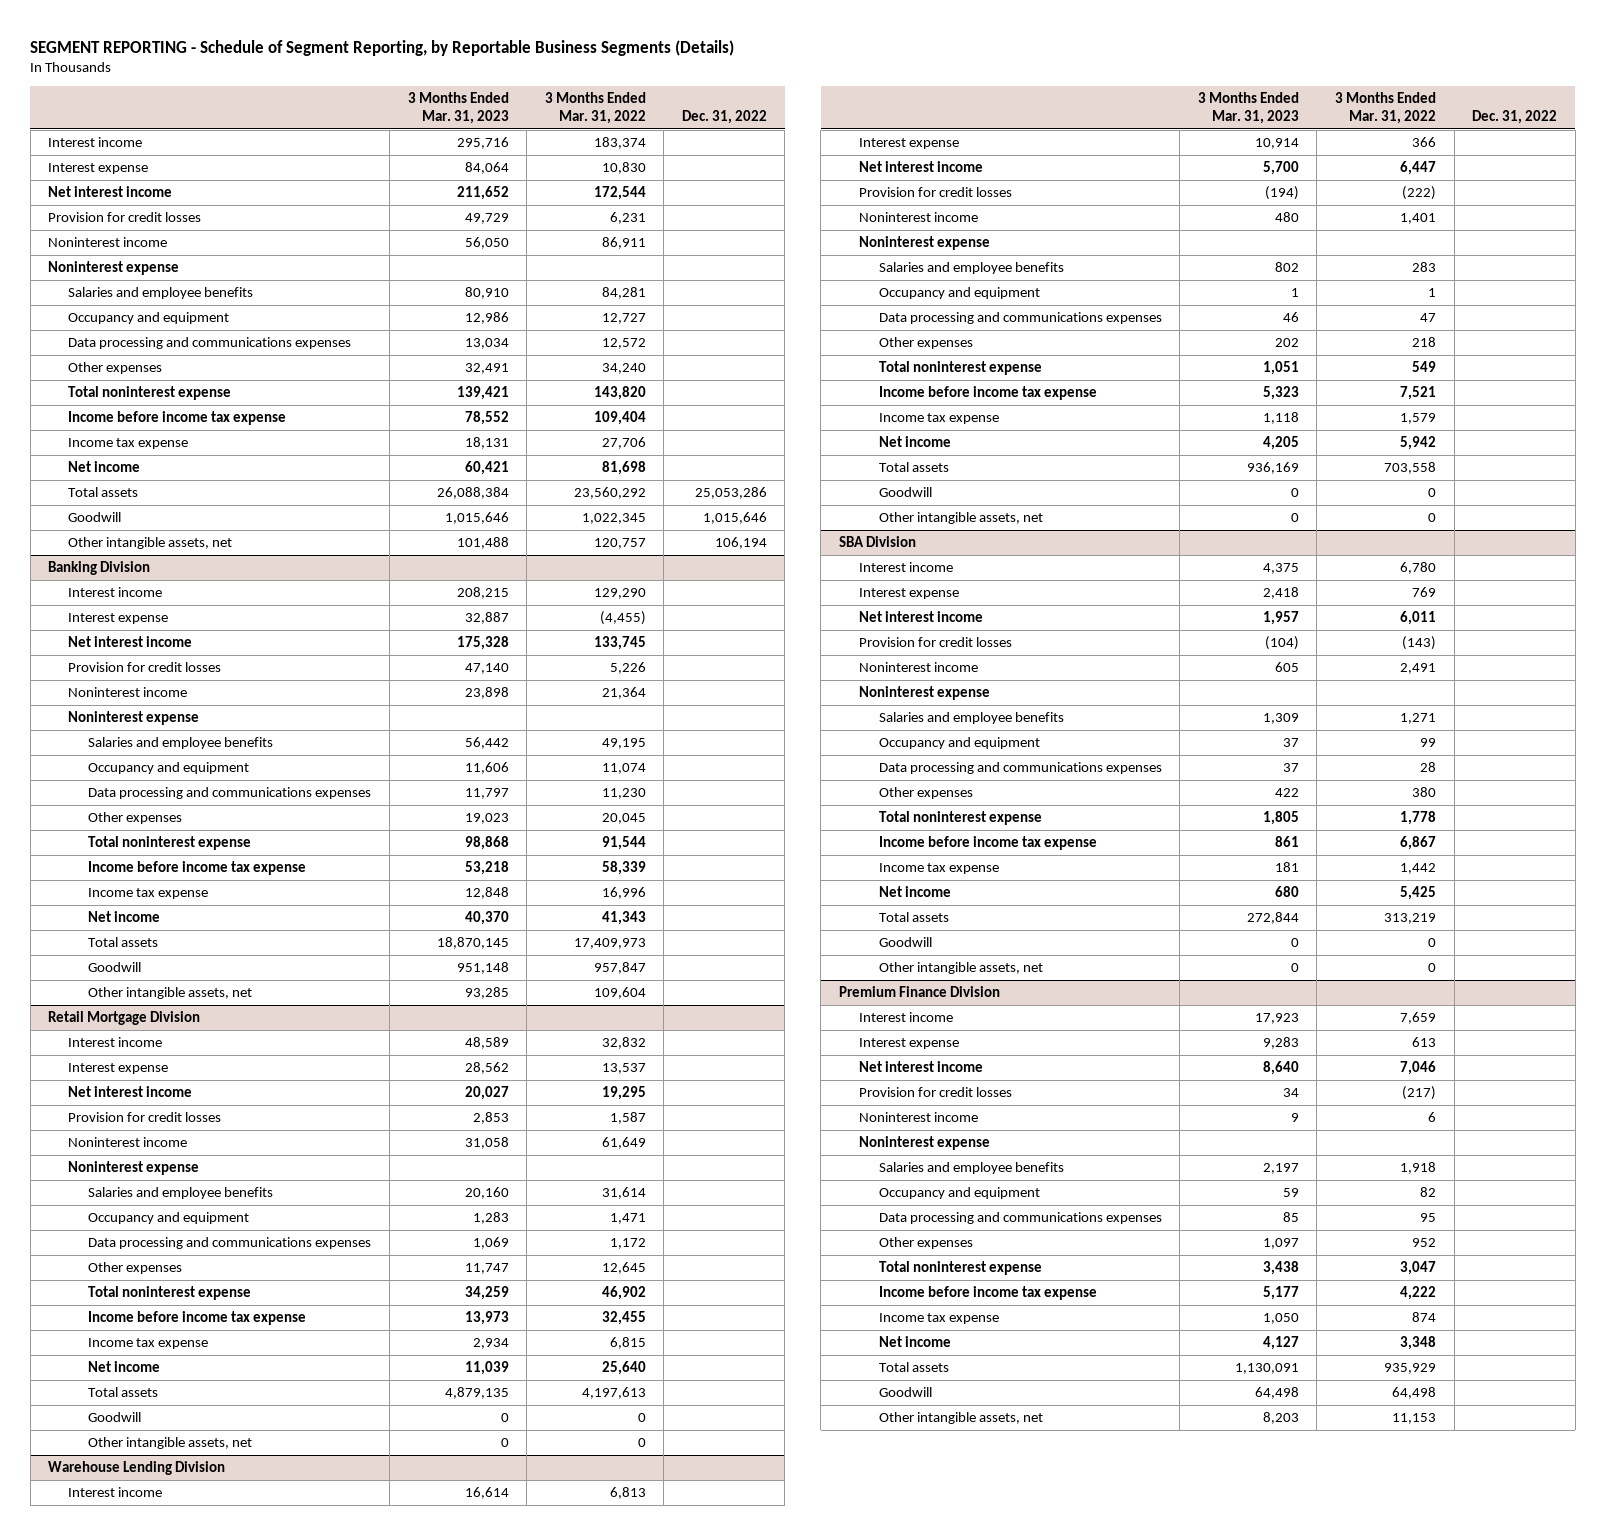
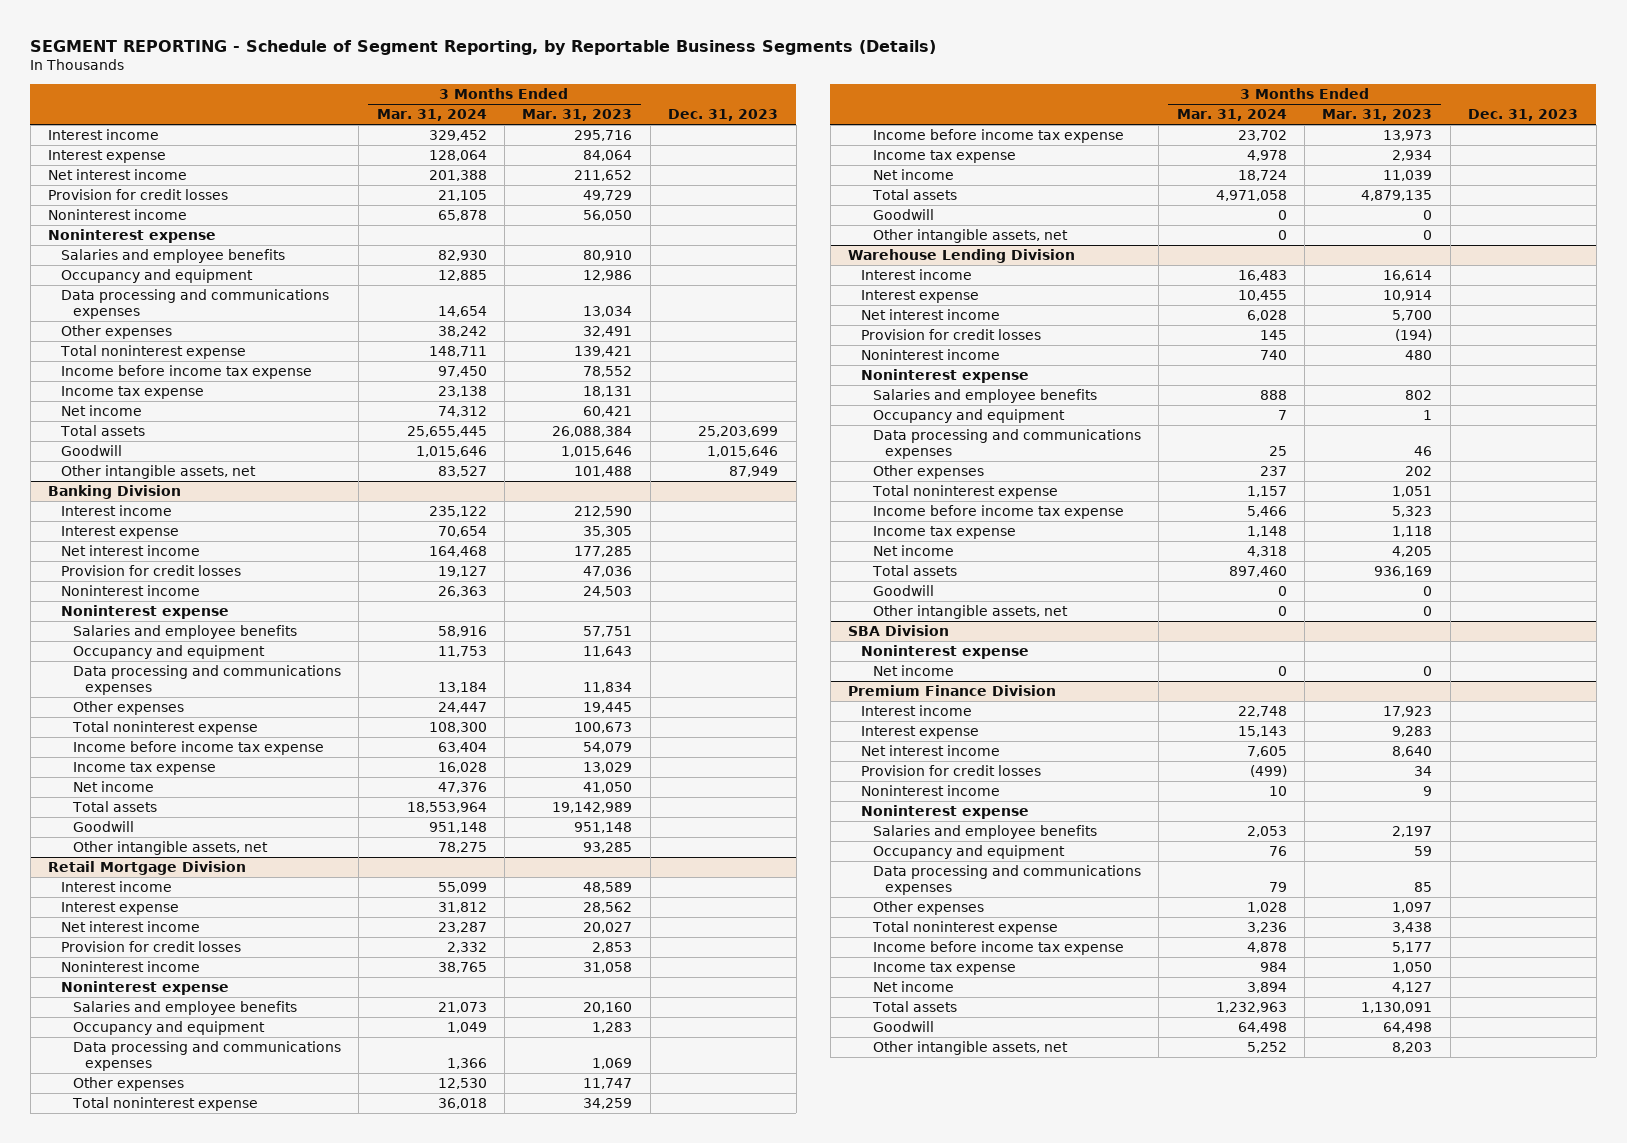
- | 3 Months Ended Mar. 31, 2023 | 3 Months Ended Mar. 31, 2022 | Dec. 31, 2022
+ | 3 Months Ended Mar. 31, 2024 | 3 Months Ended Mar. 31, 2023 | Dec. 31, 2023
@ Banking Division
- Interest income | 208,215 | 129,290 |
- Interest expense | 32,887 | (4,455) |
- Net interest income | 175,328 | 133,745 |
- Provision for credit losses | 47,140 | 5,226 |
- Noninterest income | 23,898 | 21,364 |
+ Interest income | 235,122 | 212,590 |
+ Interest expense | 70,654 | 35,305 |
+ Net interest income | 164,468 | 177,285 |
+ Provision for credit losses | 19,127 | 47,036 |
+ Noninterest income | 26,363 | 24,503 |
- Salaries and employee benefits | 56,442 | 49,195 |
- Occupancy and equipment | 11,606 | 11,074 |
- Data processing and communications expenses | 11,797 | 11,230 |
- Other expenses | 19,023 | 20,045 |
- Total noninterest expense | 98,868 | 91,544 |
- Income before income tax expense | 53,218 | 58,339 |
- Income tax expense | 12,848 | 16,996 |
- Net income | 40,370 | 41,343 |
- Total assets | 18,870,145 | 17,409,973 |
+ Salaries and employee benefits | 58,916 | 57,751 |
+ Occupancy and equipment | 11,753 | 11,643 |
+ Data processing and communications expenses | 13,184 | 11,834 |
+ Other expenses | 24,447 | 19,445 |
+ Total noninterest expense | 108,300 | 100,673 |
+ Income before income tax expense | 63,404 | 54,079 |
+ Income tax expense | 16,028 | 13,029 |
+ Net income | 47,376 | 41,050 |
+ Total assets | 18,553,964 | 19,142,989 |
@ SBA Division
- Interest income | 4,375 | 6,780 |
- Interest expense | 2,418 | 769 |
- Net interest income | 1,957 | 6,011 |
- Provision for credit losses | (104) | (143) |
- Noninterest income | 605 | 2,491 |
- Salaries and employee benefits | 1,309 | 1,271 |
- Occupancy and equipment | 37 | 99 |
- Data processing and communications expenses | 37 | 28 |
- Other expenses | 422 | 380 |
- Total noninterest expense | 1,805 | 1,778 |
- Income before income tax expense | 861 | 6,867 |
- Income tax expense | 181 | 1,442 |
- Net income | 680 | 5,425 |
- Total assets | 272,844 | 313,219 |
- Goodwill | 0 | 0 |
- Other intangible assets, net | 0 | 0 |
+ Net income | 0 | 0 |

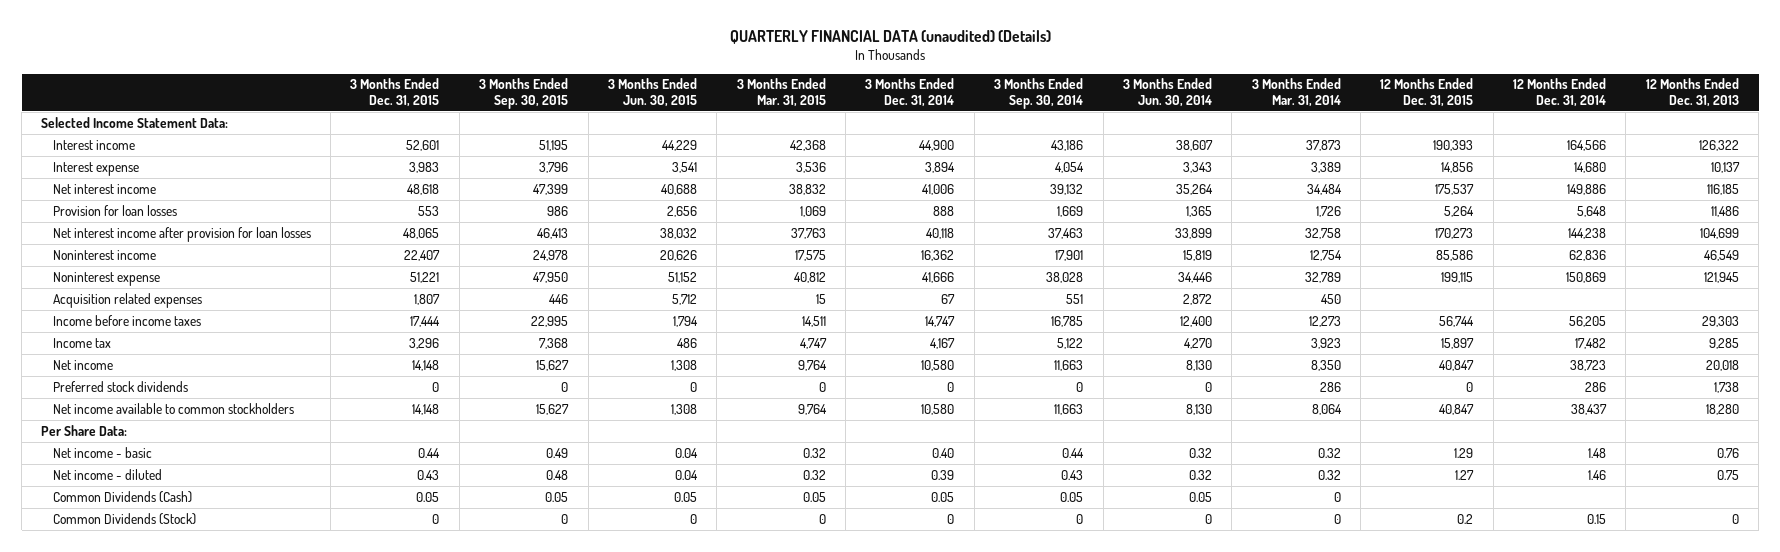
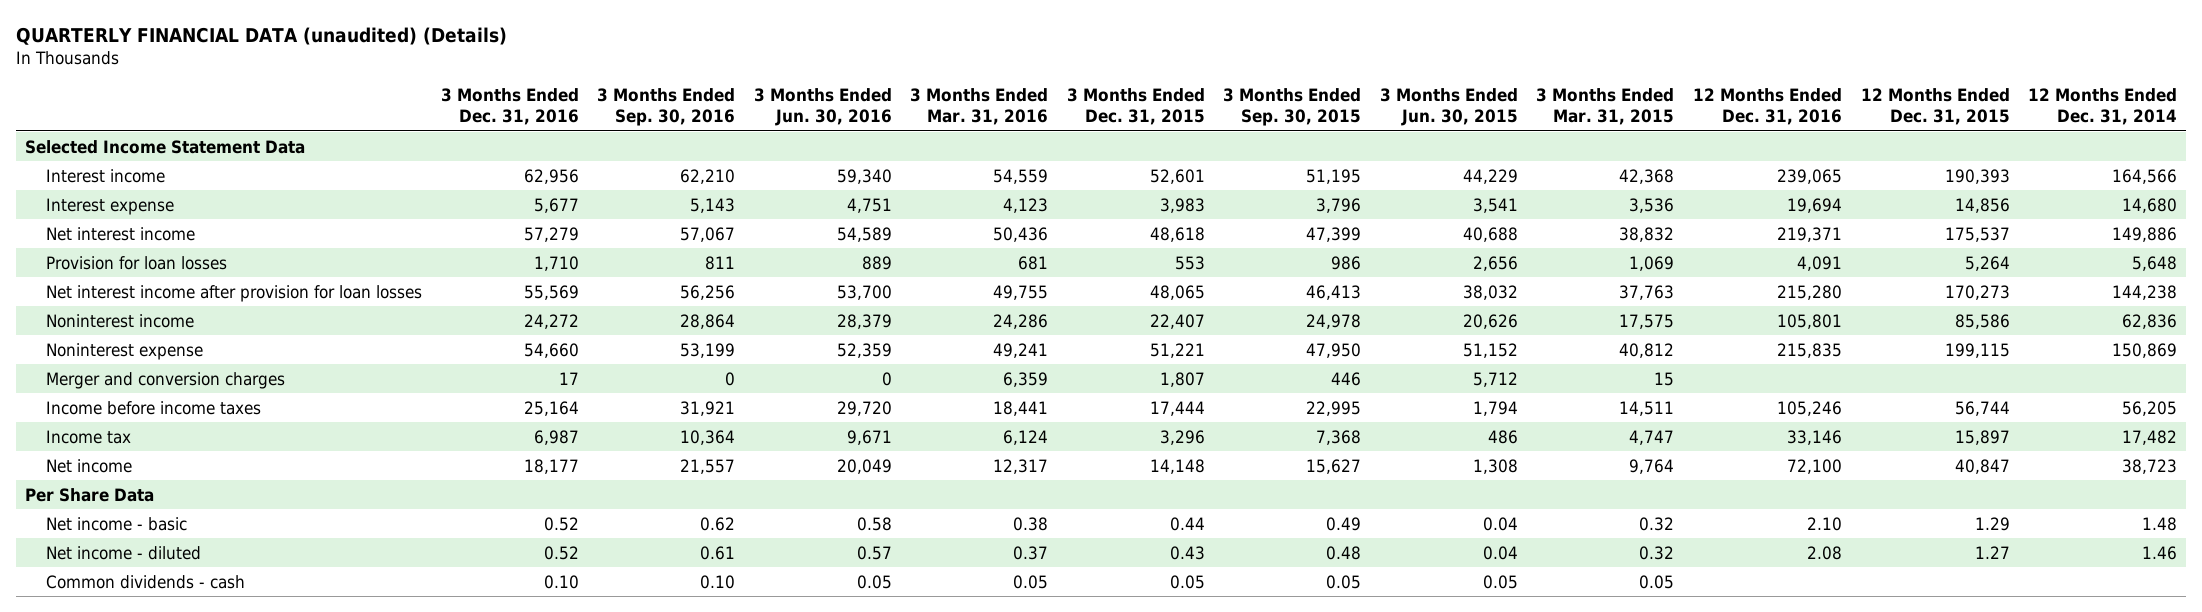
- | 3 Months Ended Dec. 31, 2015 | 3 Months Ended Sep. 30, 2015 | 3 Months Ended Jun. 30, 2015 | 3 Months Ended Mar. 31, 2015 | 3 Months Ended Dec. 31, 2014 | 3 Months Ended Sep. 30, 2014 | 3 Months Ended Jun. 30, 2014 | 3 Months Ended Mar. 31, 2014 | 12 Months Ended Dec. 31, 2015 | 12 Months Ended Dec. 31, 2014 | 12 Months Ended Dec. 31, 2013
+ | 3 Months Ended Dec. 31, 2016 | 3 Months Ended Sep. 30, 2016 | 3 Months Ended Jun. 30, 2016 | 3 Months Ended Mar. 31, 2016 | 3 Months Ended Dec. 31, 2015 | 3 Months Ended Sep. 30, 2015 | 3 Months Ended Jun. 30, 2015 | 3 Months Ended Mar. 31, 2015 | 12 Months Ended Dec. 31, 2016 | 12 Months Ended Dec. 31, 2015 | 12 Months Ended Dec. 31, 2014
- Selected Income Statement Data:
+ Selected Income Statement Data
- Acquisition related expenses | 1,807 | 446 | 5,712 | 15 | 67 | 551 | 2,872 | 450 | | |
+ Merger and conversion charges | 17 | 0 | 0 | 6,359 | 1,807 | 446 | 5,712 | 15 | | |
- Preferred stock dividends | 0 | 0 | 0 | 0 | 0 | 0 | 0 | 286 | 0 | 286 | 1,738
- Net income available to common stockholders | 14,148 | 15,627 | 1,308 | 9,764 | 10,580 | 11,663 | 8,130 | 8,064 | 40,847 | 38,437 | 18,280
- Per Share Data:
+ Per Share Data
- Common Dividends (Cash) | 0.05 | 0.05 | 0.05 | 0.05 | 0.05 | 0.05 | 0.05 | 0 | | |
- Common Dividends (Stock) | 0 | 0 | 0 | 0 | 0 | 0 | 0 | 0 | 0.2 | 0.15 | 0
+ Common dividends - cash | 0.10 | 0.10 | 0.05 | 0.05 | 0.05 | 0.05 | 0.05 | 0.05 | | |

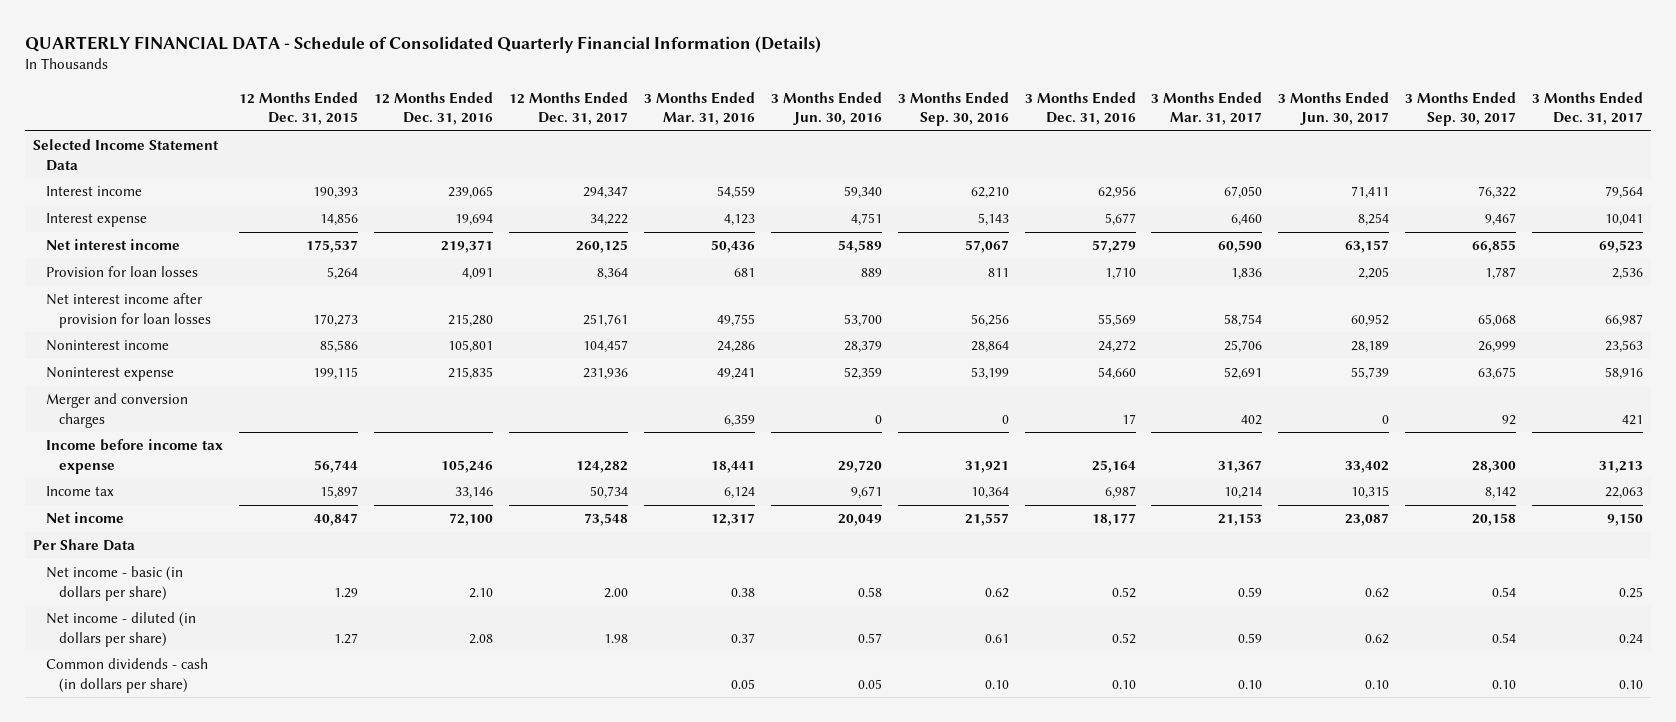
- QUARTERLY FINANCIAL DATA (unaudited) (Details)
+ QUARTERLY FINANCIAL DATA - Schedule of Consolidated Quarterly Financial Information (Details)
- | 3 Months Ended Dec. 31, 2016 | 3 Months Ended Sep. 30, 2016 | 3 Months Ended Jun. 30, 2016 | 3 Months Ended Mar. 31, 2016 | 3 Months Ended Dec. 31, 2015 | 3 Months Ended Sep. 30, 2015 | 3 Months Ended Jun. 30, 2015 | 3 Months Ended Mar. 31, 2015 | 12 Months Ended Dec. 31, 2016 | 12 Months Ended Dec. 31, 2015 | 12 Months Ended Dec. 31, 2014
+ | 12 Months Ended Dec. 31, 2015 | 12 Months Ended Dec. 31, 2016 | 12 Months Ended Dec. 31, 2017 | 3 Months Ended Mar. 31, 2016 | 3 Months Ended Jun. 30, 2016 | 3 Months Ended Sep. 30, 2016 | 3 Months Ended Dec. 31, 2016 | 3 Months Ended Mar. 31, 2017 | 3 Months Ended Jun. 30, 2017 | 3 Months Ended Sep. 30, 2017 | 3 Months Ended Dec. 31, 2017
- Income before income taxes | 25,164 | 31,921 | 29,720 | 18,441 | 17,444 | 22,995 | 1,794 | 14,511 | 105,246 | 56,744 | 56,205
+ Income before income tax expense | 56,744 | 105,246 | 124,282 | 18,441 | 29,720 | 31,921 | 25,164 | 31,367 | 33,402 | 28,300 | 31,213
- Net income - basic | 0.52 | 0.62 | 0.58 | 0.38 | 0.44 | 0.49 | 0.04 | 0.32 | 2.10 | 1.29 | 1.48
- Net income - diluted | 0.52 | 0.61 | 0.57 | 0.37 | 0.43 | 0.48 | 0.04 | 0.32 | 2.08 | 1.27 | 1.46
- Common dividends - cash | 0.10 | 0.10 | 0.05 | 0.05 | 0.05 | 0.05 | 0.05 | 0.05 | | |
+ Net income - basic (in dollars per share) | 1.29 | 2.10 | 2.00 | 0.38 | 0.58 | 0.62 | 0.52 | 0.59 | 0.62 | 0.54 | 0.25
+ Net income - diluted (in dollars per share) | 1.27 | 2.08 | 1.98 | 0.37 | 0.57 | 0.61 | 0.52 | 0.59 | 0.62 | 0.54 | 0.24
+ Common dividends - cash (in dollars per share) | | | | 0.05 | 0.05 | 0.10 | 0.10 | 0.10 | 0.10 | 0.10 | 0.10

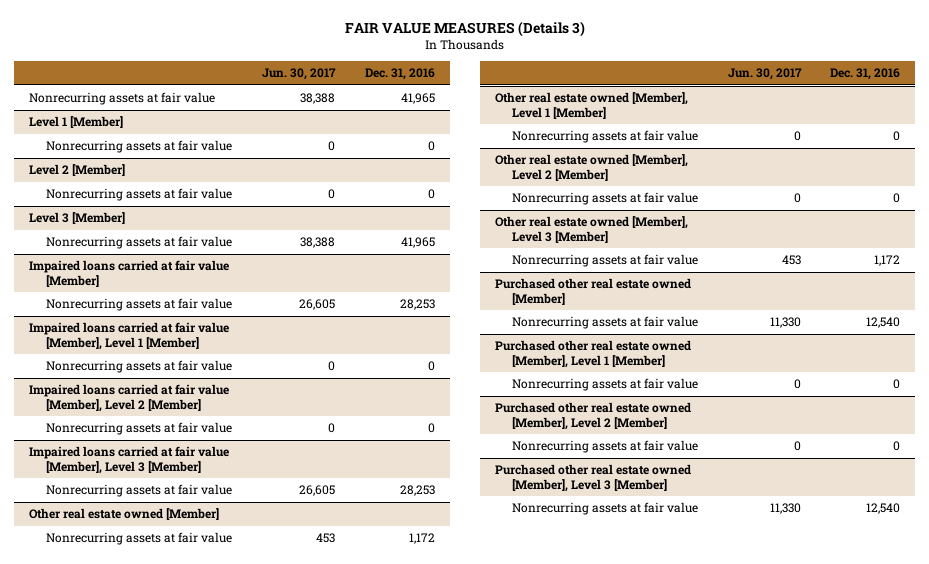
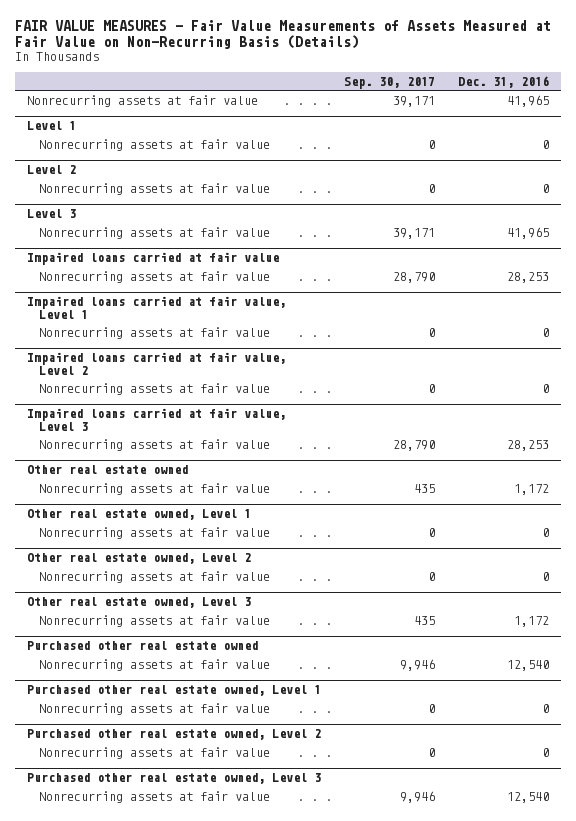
- FAIR VALUE MEASURES (Details 3)
+ FAIR VALUE MEASURES - Fair Value Measurements of Assets Measured at Fair Value on Non-Recurring Basis (Details)
- | Jun. 30, 2017 | Dec. 31, 2016
+ | Sep. 30, 2017 | Dec. 31, 2016
- Level 1 [Member]
+ Level 1
- Level 2 [Member]
+ Level 2
- Level 3 [Member]
+ Level 3
- Impaired loans carried at fair value [Member]
+ Impaired loans carried at fair value
- Impaired loans carried at fair value [Member], Level 1 [Member]
+ Impaired loans carried at fair value, Level 1
- Impaired loans carried at fair value [Member], Level 2 [Member]
+ Impaired loans carried at fair value, Level 2
- Impaired loans carried at fair value [Member], Level 3 [Member]
+ Impaired loans carried at fair value, Level 3
- Other real estate owned [Member]
+ Other real estate owned
- Other real estate owned [Member], Level 1 [Member]
+ Other real estate owned, Level 1
- Other real estate owned [Member], Level 2 [Member]
+ Other real estate owned, Level 2
- Other real estate owned [Member], Level 3 [Member]
+ Other real estate owned, Level 3
- Purchased other real estate owned [Member]
+ Purchased other real estate owned
- Purchased other real estate owned [Member], Level 1 [Member]
+ Purchased other real estate owned, Level 1
- Purchased other real estate owned [Member], Level 2 [Member]
+ Purchased other real estate owned, Level 2
- Purchased other real estate owned [Member], Level 3 [Member]
+ Purchased other real estate owned, Level 3

